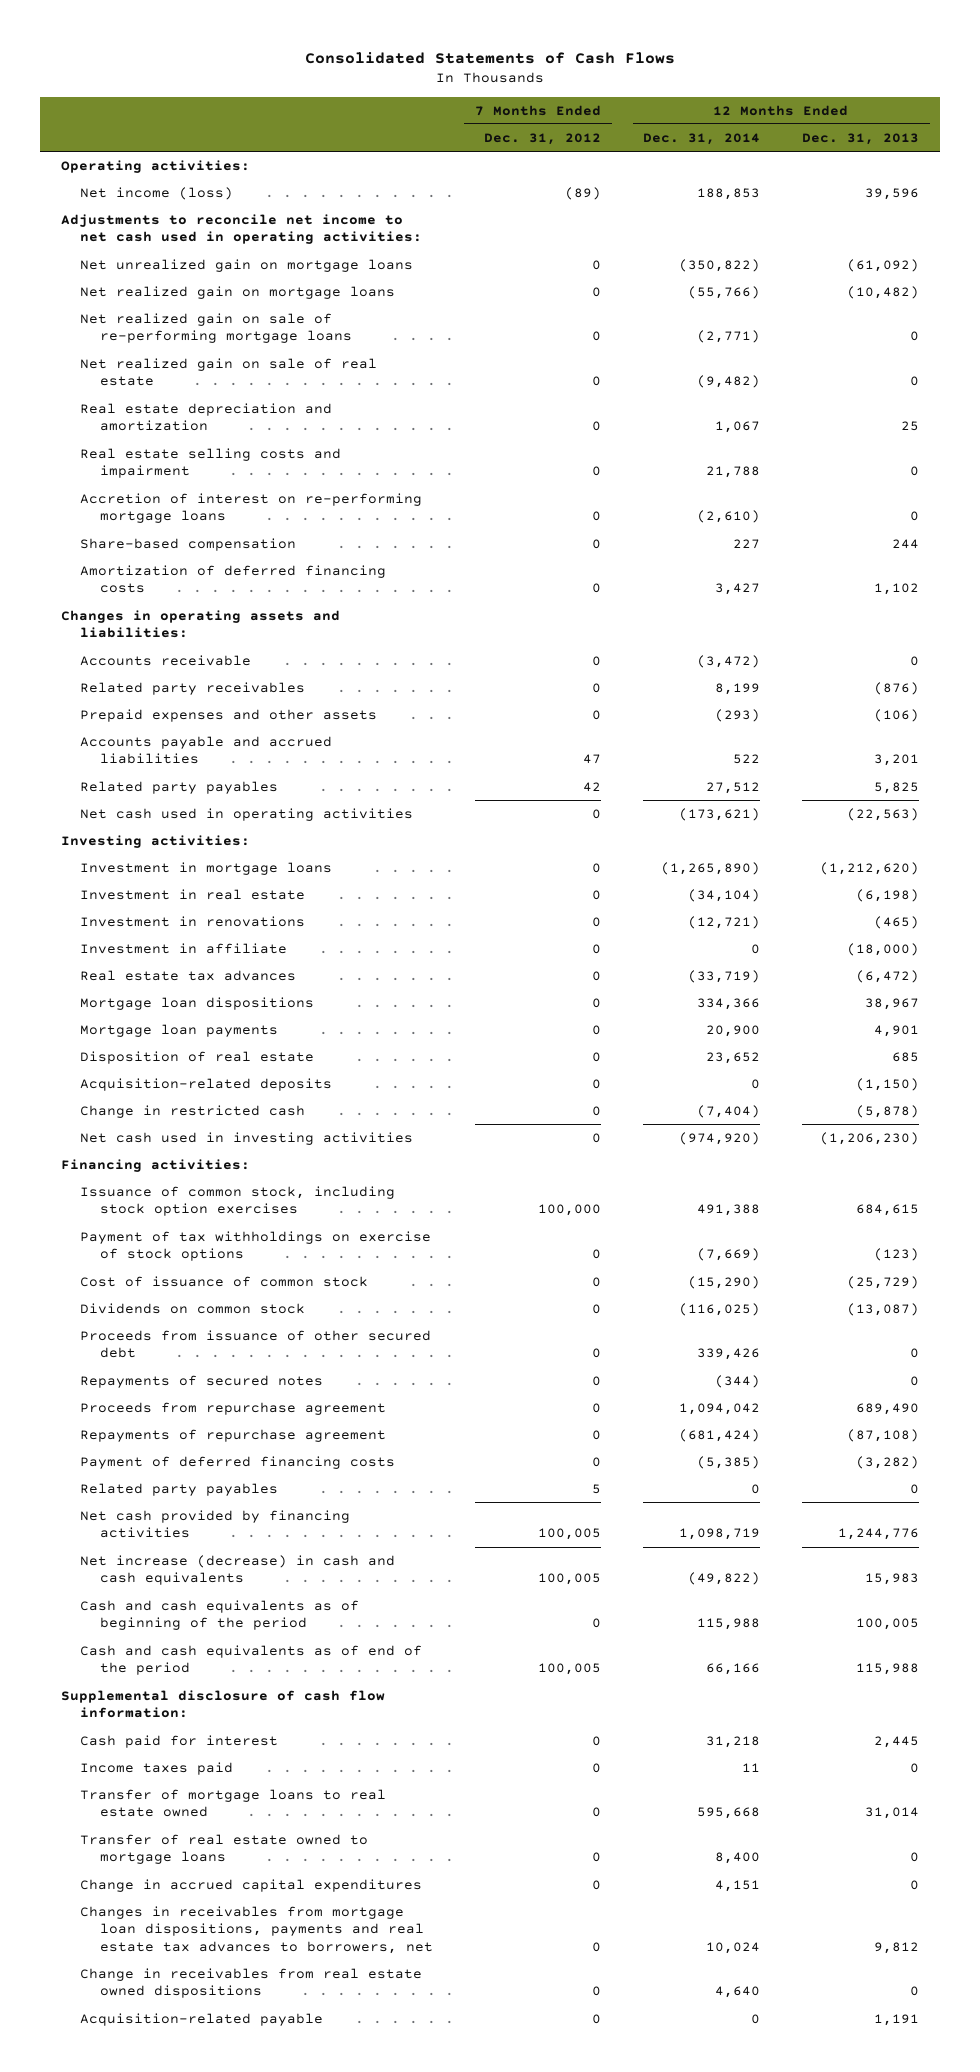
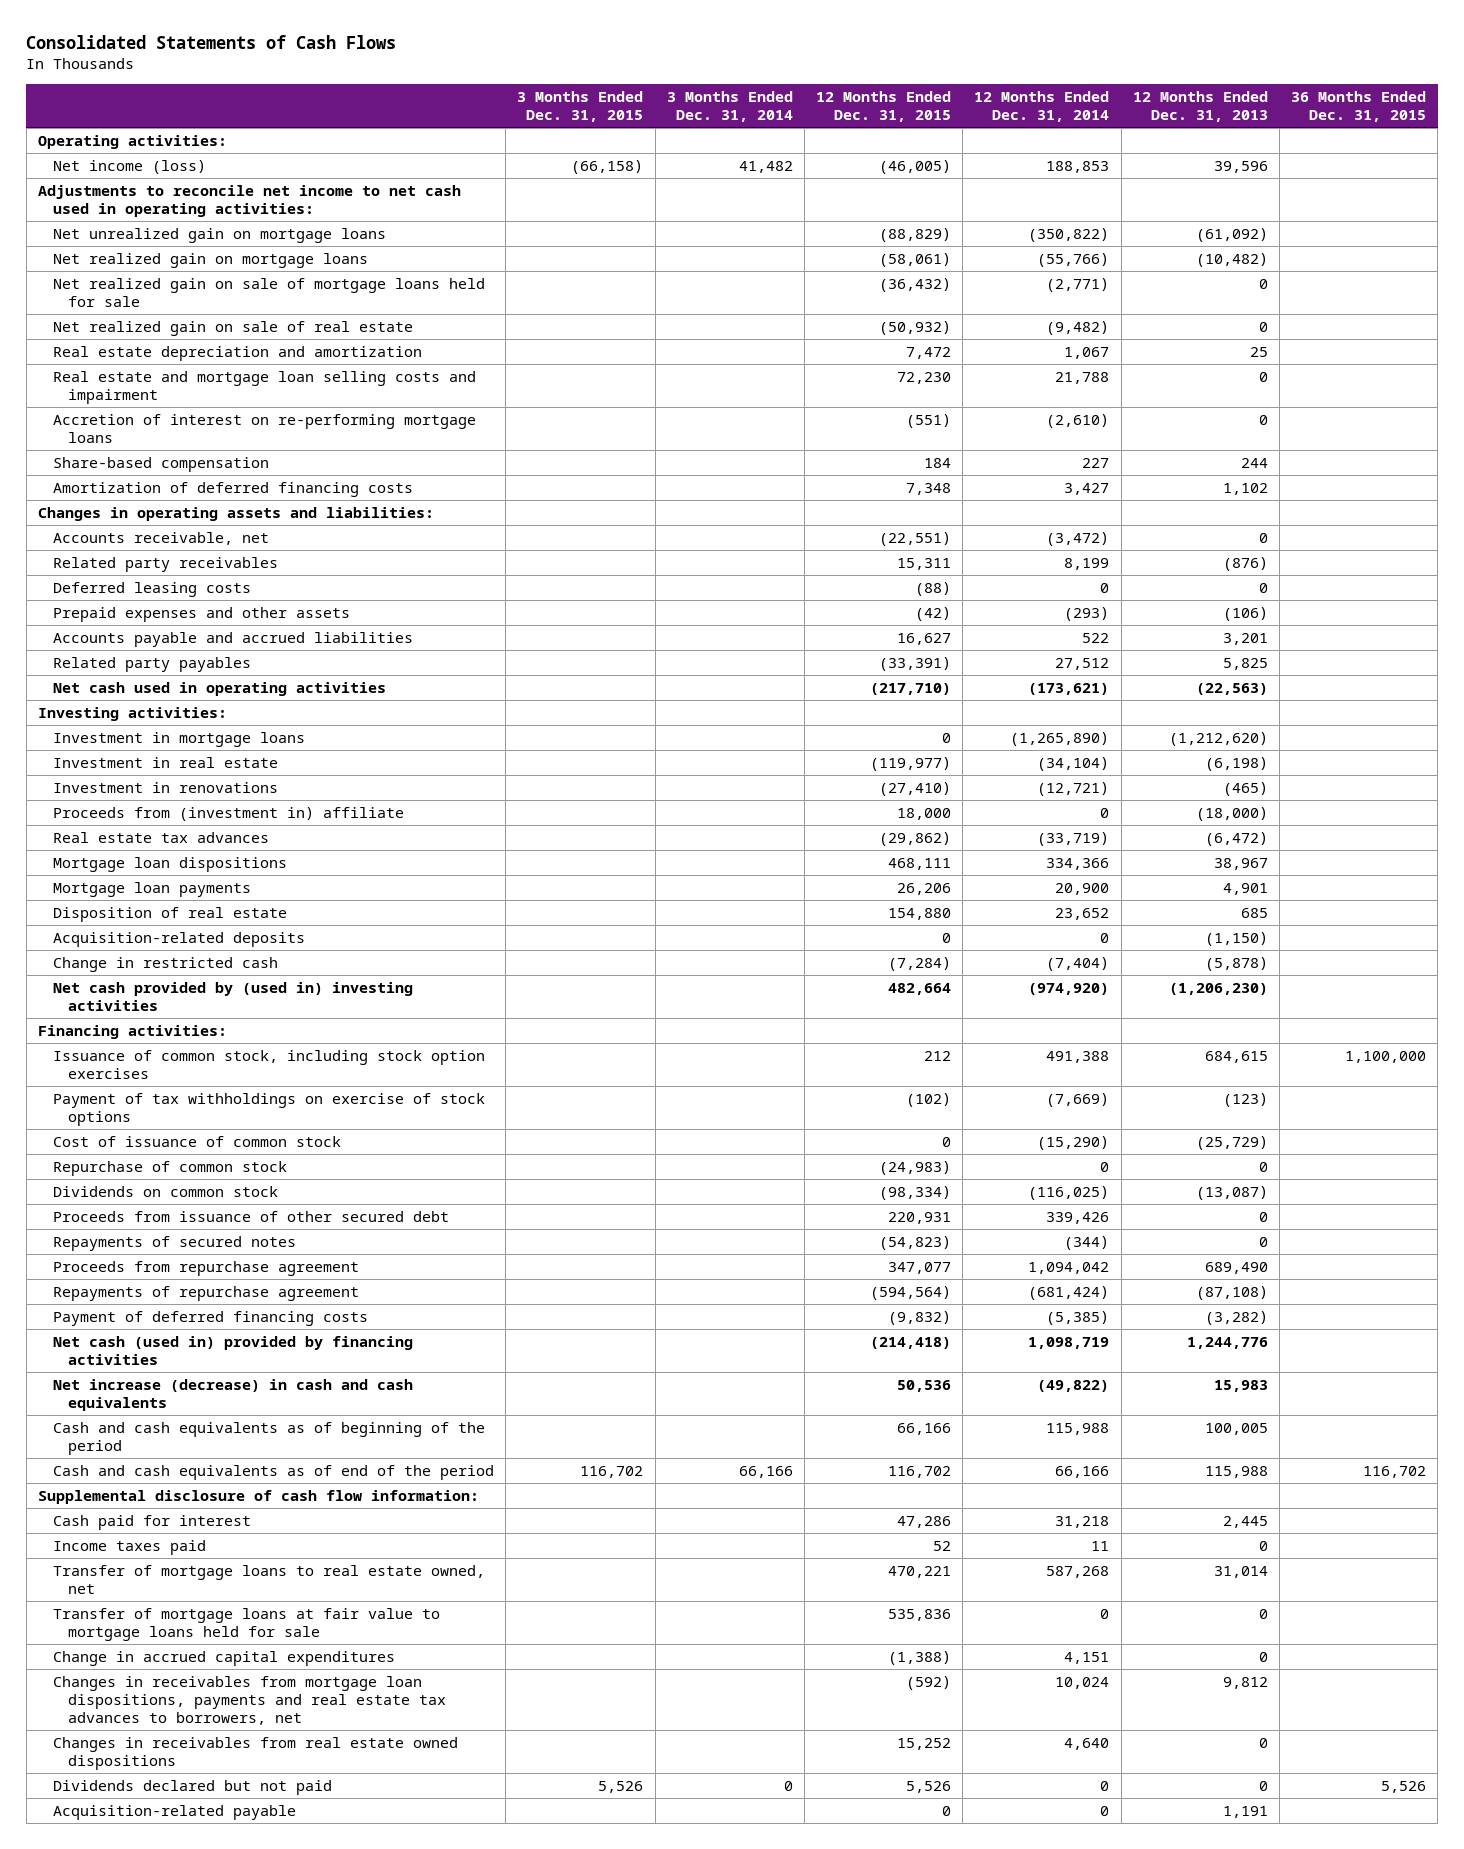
- | 7 Months Ended Dec. 31, 2012 | 12 Months Ended Dec. 31, 2014 | 12 Months Ended Dec. 31, 2013
+ | 3 Months Ended Dec. 31, 2015 | 3 Months Ended Dec. 31, 2014 | 12 Months Ended Dec. 31, 2015 | 12 Months Ended Dec. 31, 2014 | 12 Months Ended Dec. 31, 2013 | 36 Months Ended Dec. 31, 2015
- Net realized gain on sale of re-performing mortgage loans | 0 | (2,771) | 0
+ Net realized gain on sale of mortgage loans held for sale | | | (36,432) | (2,771) | 0 |
- Real estate selling costs and impairment | 0 | 21,788 | 0
+ Real estate and mortgage loan selling costs and impairment | | | 72,230 | 21,788 | 0 |
- Accounts receivable | 0 | (3,472) | 0
+ Accounts receivable, net | | | (22,551) | (3,472) | 0 |
+ Deferred leasing costs | | | (88) | 0 | 0 |
- Investment in affiliate | 0 | 0 | (18,000)
+ Proceeds from (investment in) affiliate | | | 18,000 | 0 | (18,000) |
- Net cash used in investing activities | 0 | (974,920) | (1,206,230)
+ Net cash provided by (used in) investing activities | | | 482,664 | (974,920) | (1,206,230) |
+ Repurchase of common stock | | | (24,983) | 0 | 0 |
- Related party payables | 5 | 0 | 0
- Net cash provided by financing activities | 100,005 | 1,098,719 | 1,244,776
+ Net cash (used in) provided by financing activities | | | (214,418) | 1,098,719 | 1,244,776 |
- Transfer of mortgage loans to real estate owned | 0 | 595,668 | 31,014
- Transfer of real estate owned to mortgage loans | 0 | 8,400 | 0
+ Transfer of mortgage loans to real estate owned, net | | | 470,221 | 587,268 | 31,014 |
+ Transfer of mortgage loans at fair value to mortgage loans held for sale | | | 535,836 | 0 | 0 |
- Change in receivables from real estate owned dispositions | 0 | 4,640 | 0
+ Changes in receivables from real estate owned dispositions | | | 15,252 | 4,640 | 0 |
+ Dividends declared but not paid | 5,526 | 0 | 5,526 | 0 | 0 | 5,526

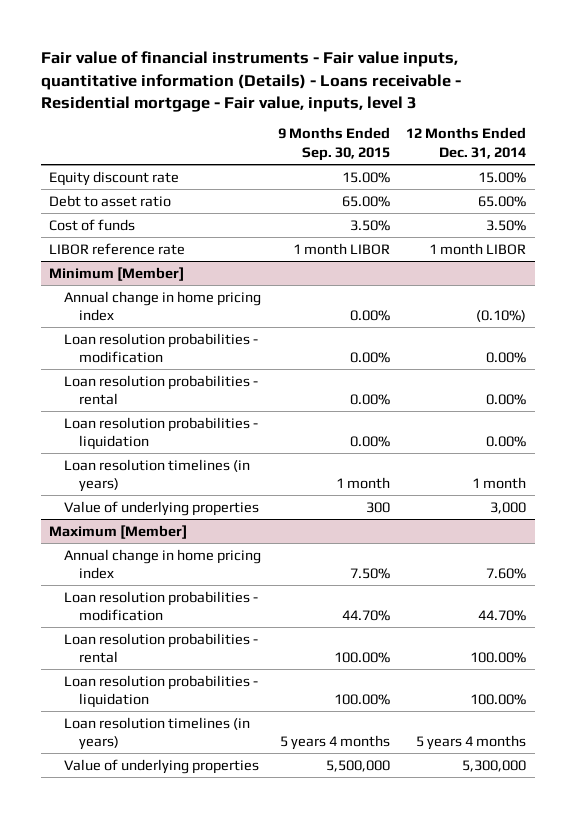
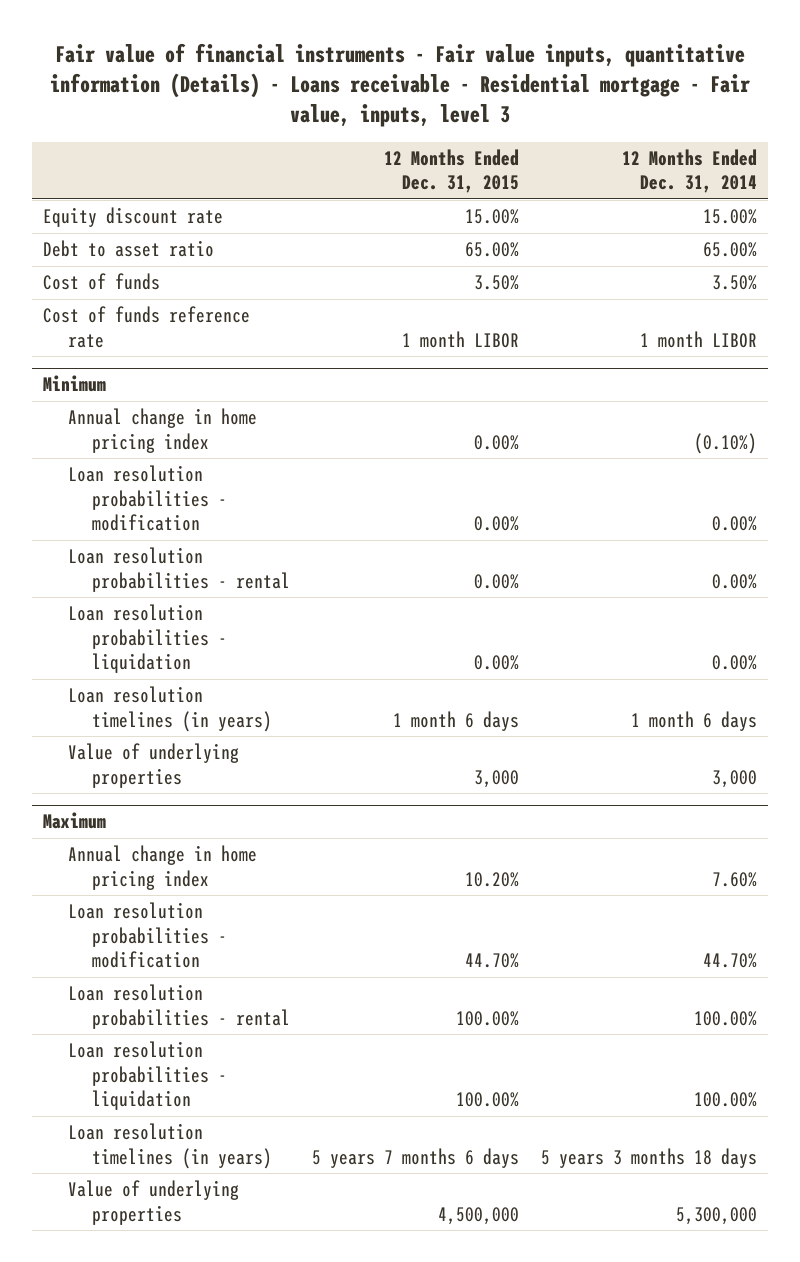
- | 9 Months Ended Sep. 30, 2015 | 12 Months Ended Dec. 31, 2014
+ | 12 Months Ended Dec. 31, 2015 | 12 Months Ended Dec. 31, 2014
- LIBOR reference rate | 1 month LIBOR | 1 month LIBOR
- Minimum [Member]
+ Cost of funds reference rate | 1 month LIBOR | 1 month LIBOR
+ Minimum
- Loan resolution timelines (in years) | 1 month | 1 month
+ Loan resolution timelines (in years) | 1 month 6 days | 1 month 6 days
- Maximum [Member]
+ Maximum
- Loan resolution timelines (in years) | 5 years 4 months | 5 years 4 months
+ Loan resolution timelines (in years) | 5 years 7 months 6 days | 5 years 3 months 18 days

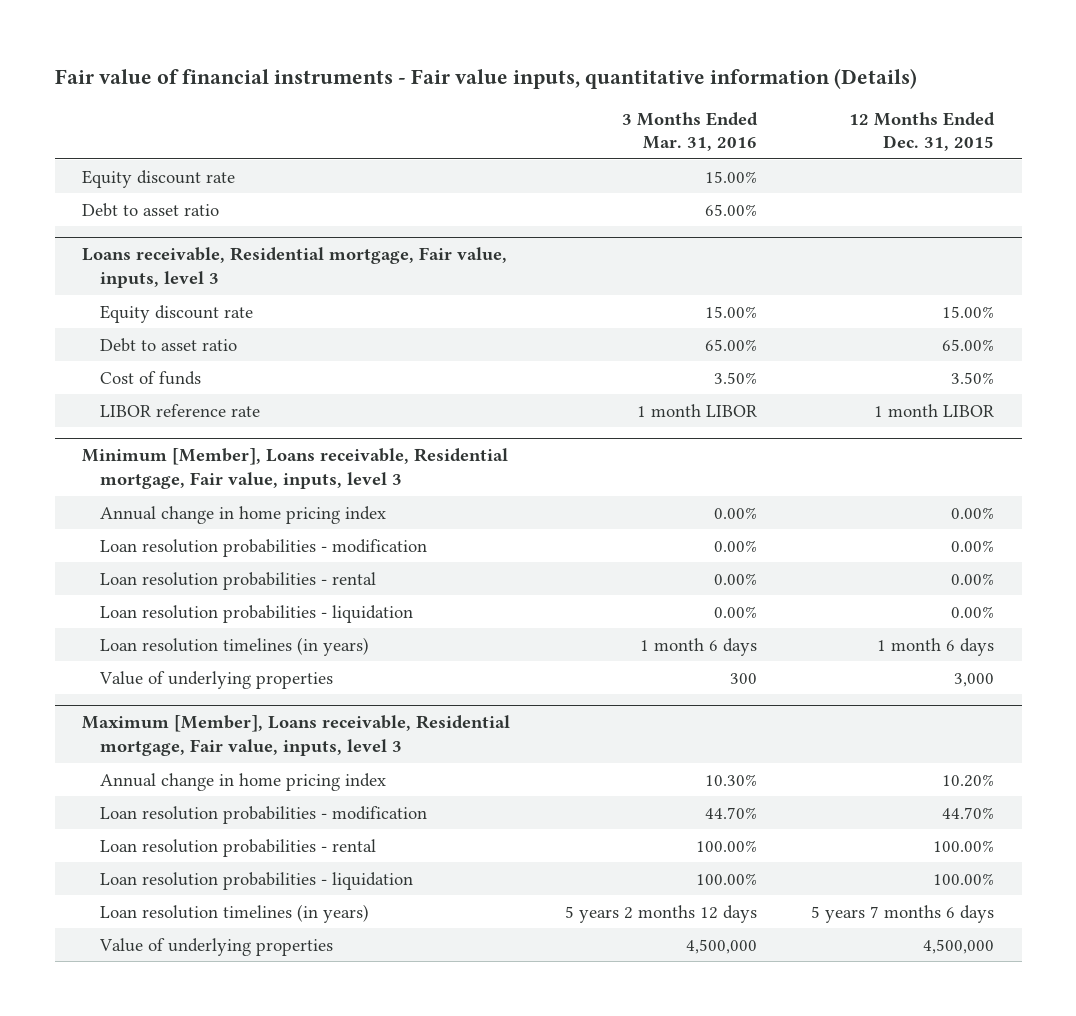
- Fair value of financial instruments - Fair value inputs, quantitative information (Details) - Loans receivable - Residential mortgage - Fair value, inputs, level 3
+ Fair value of financial instruments - Fair value inputs, quantitative information (Details)
- | 12 Months Ended Dec. 31, 2015 | 12 Months Ended Dec. 31, 2014
+ | 3 Months Ended Mar. 31, 2016 | 12 Months Ended Dec. 31, 2015
+ Equity discount rate | 15.00% |
+ Debt to asset ratio | 65.00% |
+ Loans receivable, Residential mortgage, Fair value, inputs, level 3
- Cost of funds reference rate | 1 month LIBOR | 1 month LIBOR
- Minimum
+ LIBOR reference rate | 1 month LIBOR | 1 month LIBOR
+ Minimum [Member], Loans receivable, Residential mortgage, Fair value, inputs, level 3
- Maximum
+ Maximum [Member], Loans receivable, Residential mortgage, Fair value, inputs, level 3

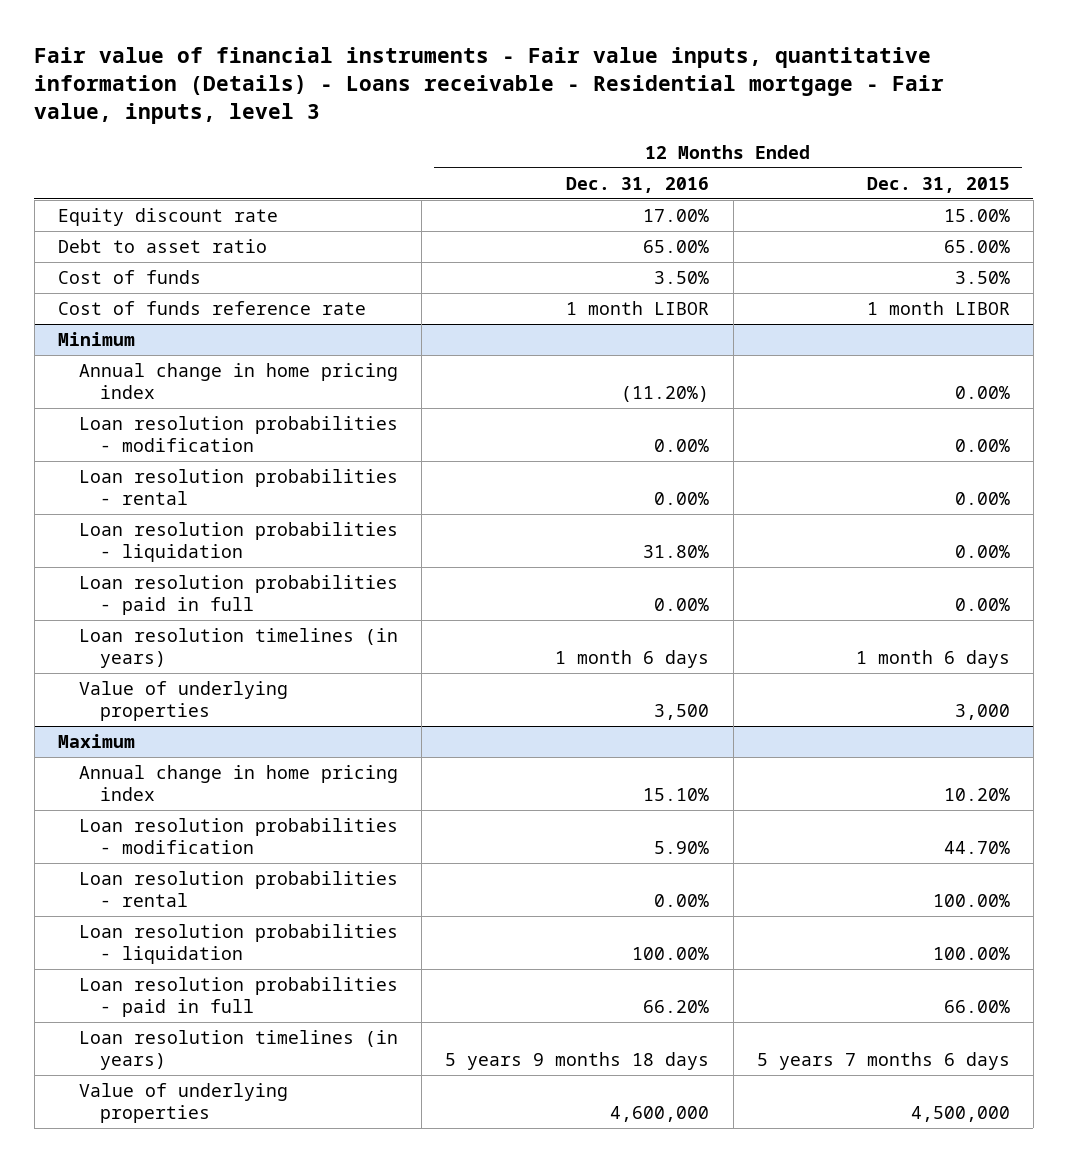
- Fair value of financial instruments - Fair value inputs, quantitative information (Details)
+ Fair value of financial instruments - Fair value inputs, quantitative information (Details) - Loans receivable - Residential mortgage - Fair value, inputs, level 3
- | 3 Months Ended Mar. 31, 2016 | 12 Months Ended Dec. 31, 2015
+ | 12 Months Ended Dec. 31, 2016 | 12 Months Ended Dec. 31, 2015
- Equity discount rate | 15.00% |
- Debt to asset ratio | 65.00% |
- Loans receivable, Residential mortgage, Fair value, inputs, level 3
- LIBOR reference rate | 1 month LIBOR | 1 month LIBOR
- Minimum [Member], Loans receivable, Residential mortgage, Fair value, inputs, level 3
+ Cost of funds reference rate | 1 month LIBOR | 1 month LIBOR
+ Minimum
+ Loan resolution probabilities - paid in full | 0.00% | 0.00%
- Maximum [Member], Loans receivable, Residential mortgage, Fair value, inputs, level 3
+ Maximum
+ Loan resolution probabilities - paid in full | 66.20% | 66.00%

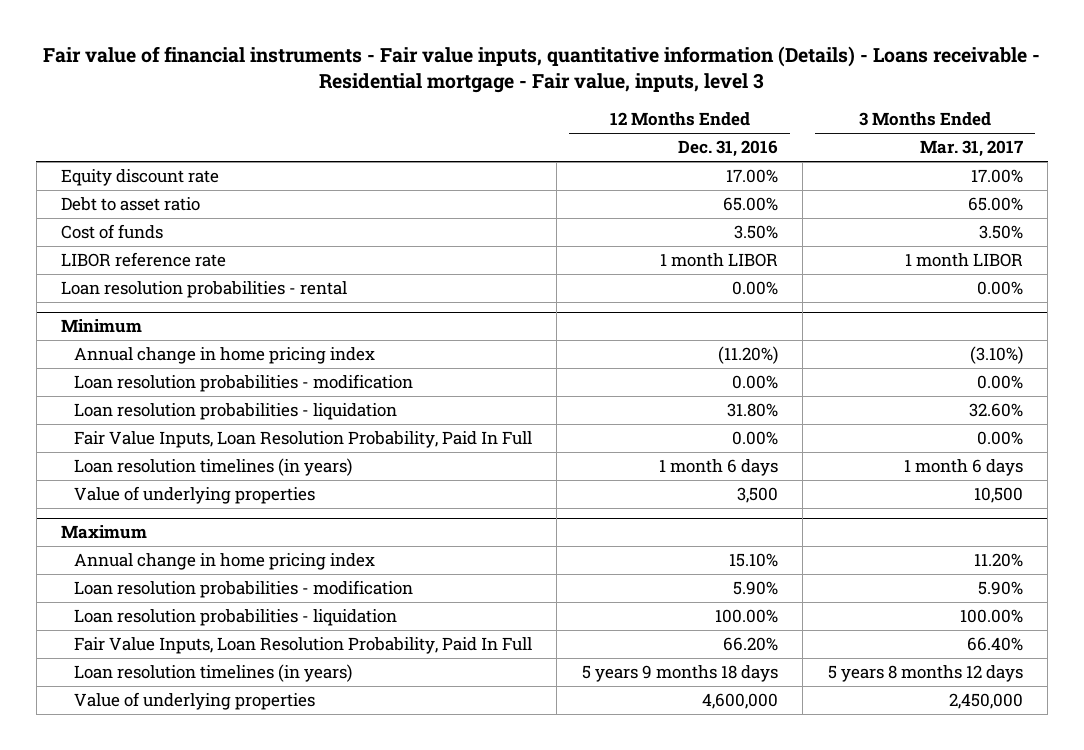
- | 12 Months Ended Dec. 31, 2016 | 12 Months Ended Dec. 31, 2015
+ | 12 Months Ended Dec. 31, 2016 | 3 Months Ended Mar. 31, 2017
- Cost of funds reference rate | 1 month LIBOR | 1 month LIBOR
+ LIBOR reference rate | 1 month LIBOR | 1 month LIBOR
+ Loan resolution probabilities - rental | 0.00% | 0.00%
@ Minimum
- Loan resolution probabilities - rental | 0.00% | 0.00%
- Loan resolution probabilities - paid in full | 0.00% | 0.00%
+ Fair Value Inputs, Loan Resolution Probability, Paid In Full | 0.00% | 0.00%
@ Maximum
- Loan resolution probabilities - rental | 0.00% | 100.00%
- Loan resolution probabilities - paid in full | 66.20% | 66.00%
+ Fair Value Inputs, Loan Resolution Probability, Paid In Full | 66.20% | 66.40%

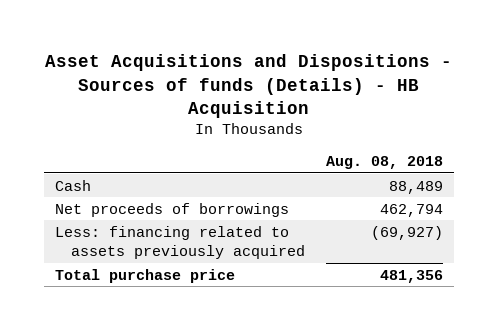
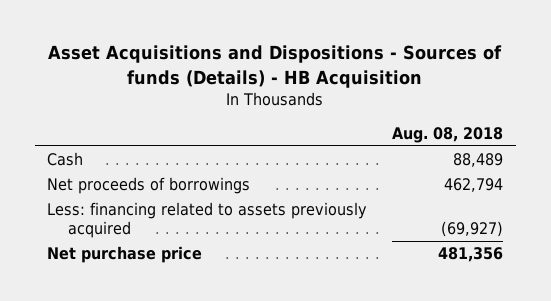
- Total purchase price | 481,356
+ Net purchase price | 481,356

